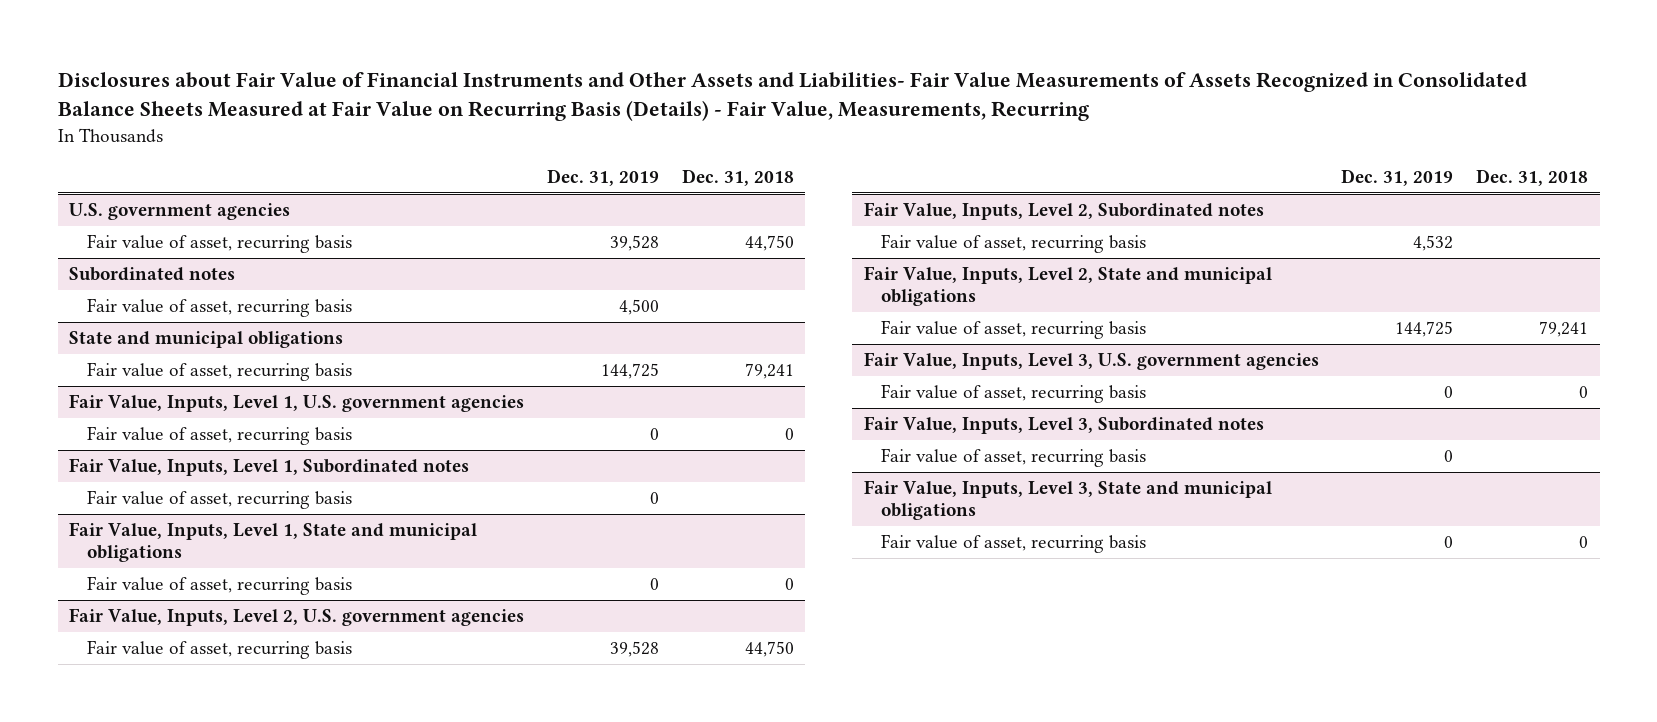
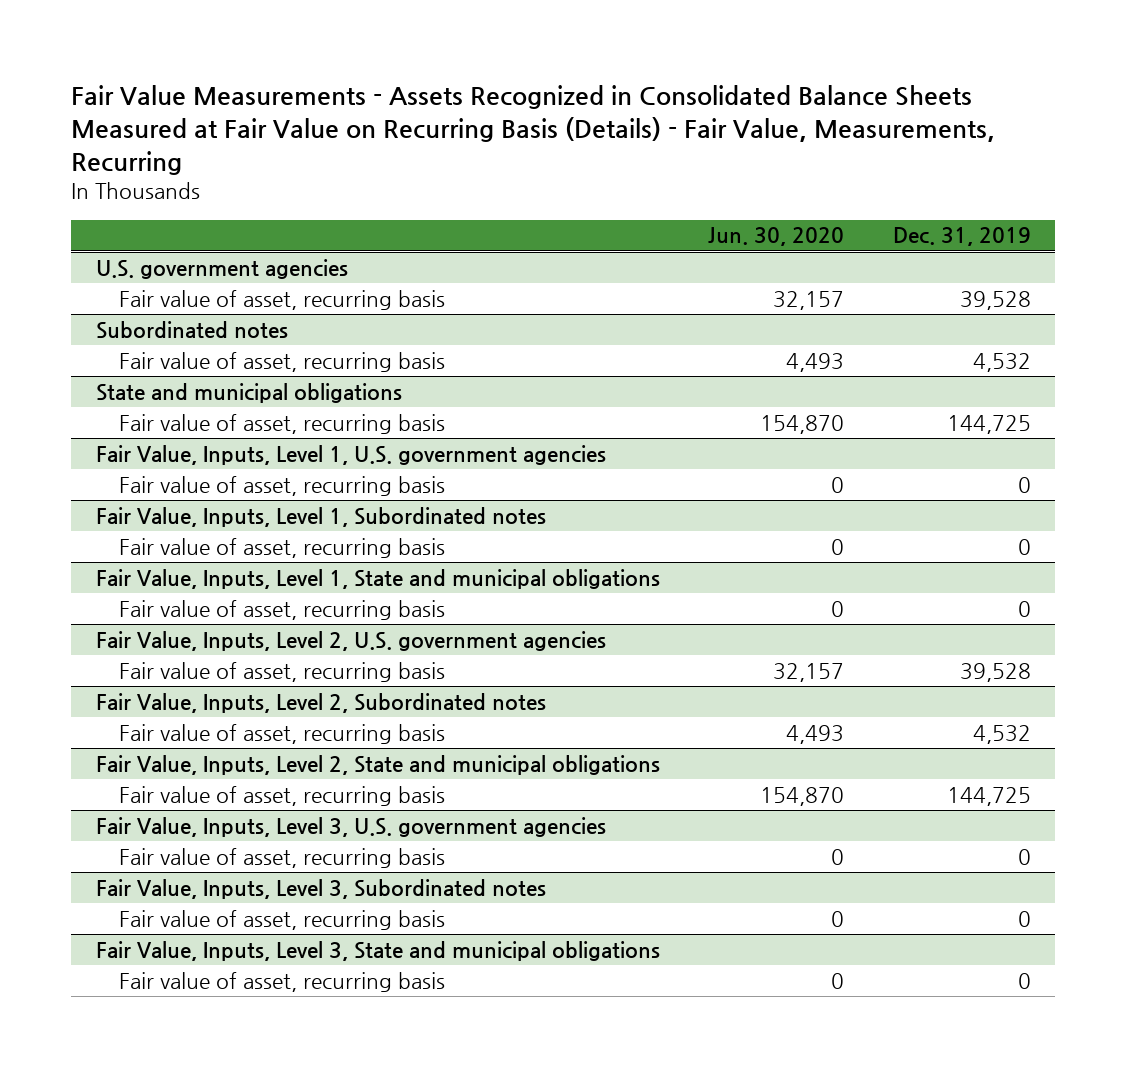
- Disclosures about Fair Value of Financial Instruments and Other Assets and Liabilities- Fair Value Measurements of Assets Recognized in Consolidated Balance Sheets Measured at Fair Value on Recurring Basis (Details) - Fair Value, Measurements, Recurring
+ Fair Value Measurements - Assets Recognized in Consolidated Balance Sheets Measured at Fair Value on Recurring Basis (Details) - Fair Value, Measurements, Recurring
- | Dec. 31, 2019 | Dec. 31, 2018
+ | Jun. 30, 2020 | Dec. 31, 2019
@ Subordinated notes
- Fair value of asset, recurring basis | 4,500 |
+ Fair value of asset, recurring basis | 4,493 | 4,532

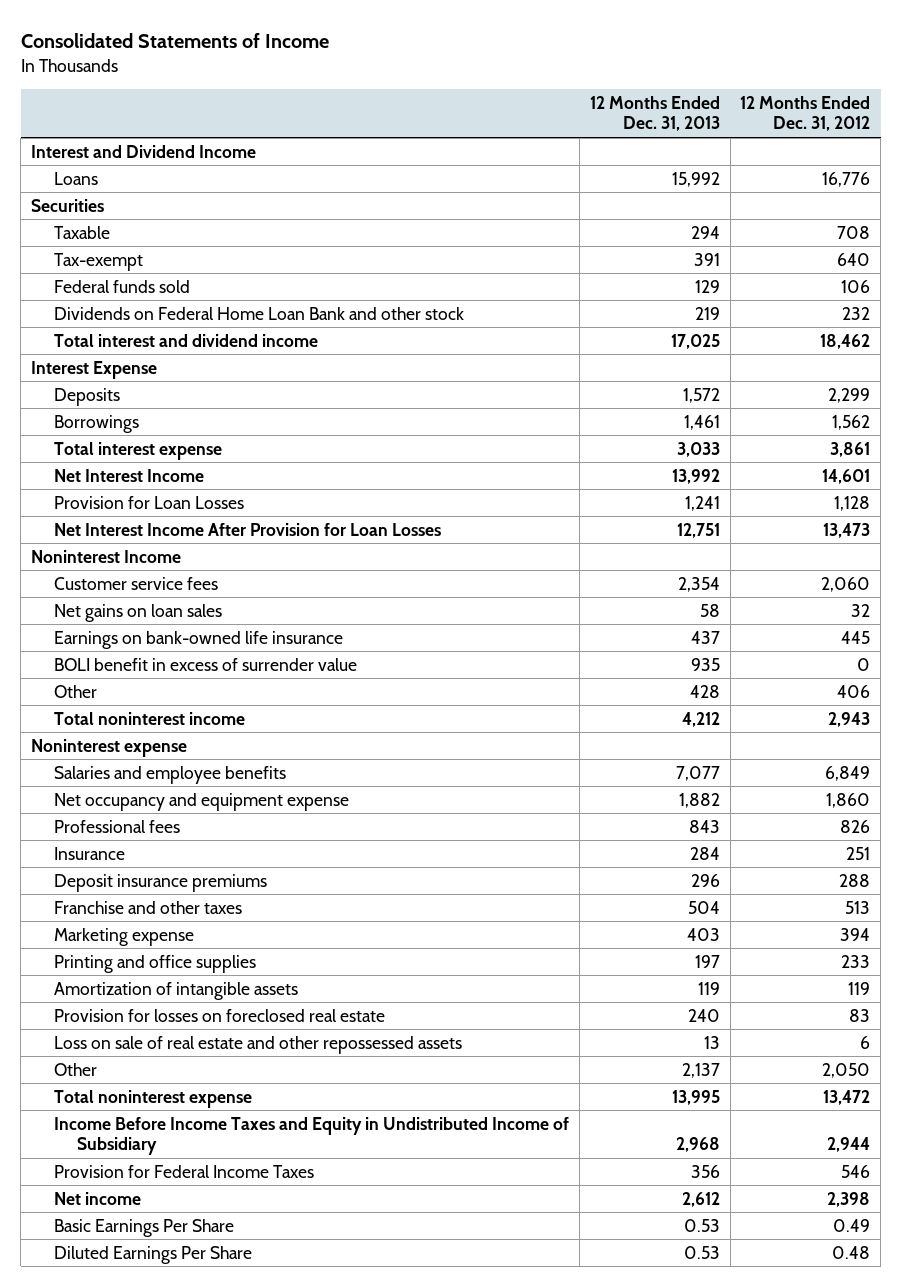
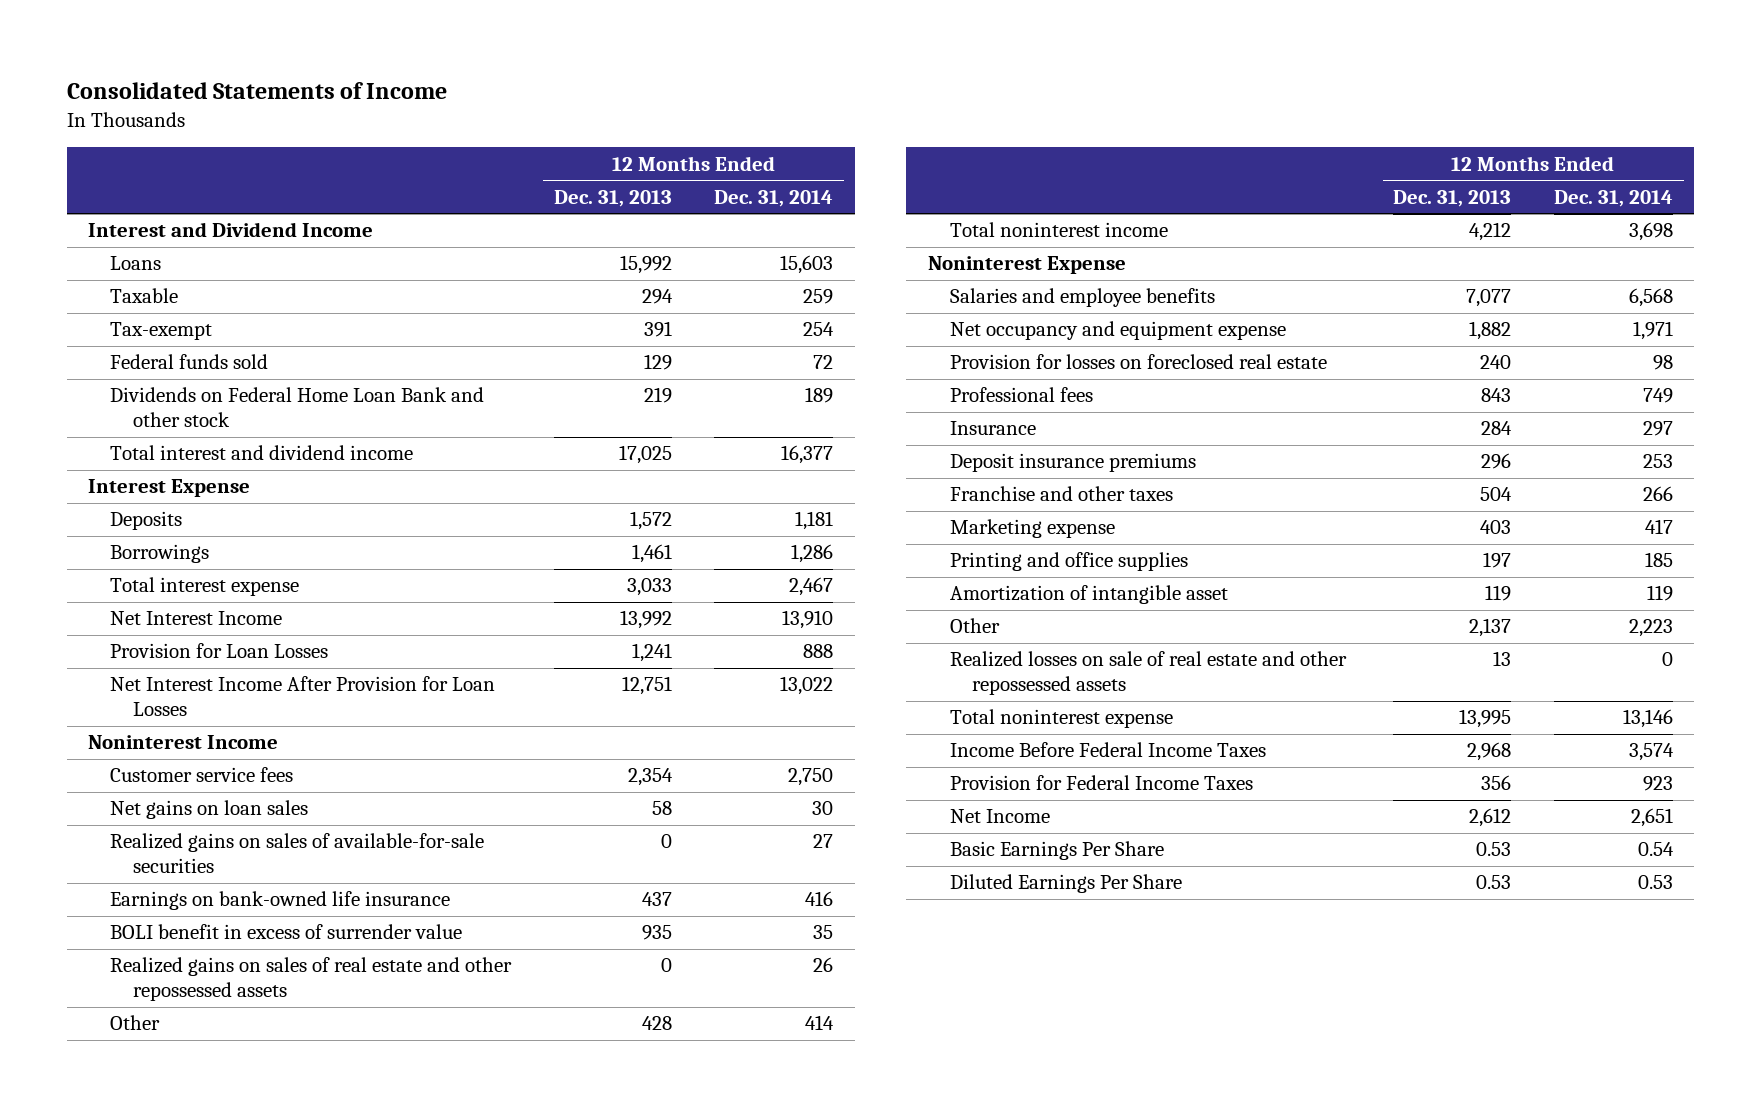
- | 12 Months Ended Dec. 31, 2013 | 12 Months Ended Dec. 31, 2012
+ | 12 Months Ended Dec. 31, 2013 | 12 Months Ended Dec. 31, 2014
- Securities
+ Realized gains on sales of available-for-sale securities | 0 | 27
+ Realized gains on sales of real estate and other repossessed assets | 0 | 26
- Noninterest expense
+ Noninterest Expense
moved up: Provision for losses on foreclosed real estate | 240 | 98
- Amortization of intangible assets | 119 | 119
- Loss on sale of real estate and other repossessed assets | 13 | 6
+ Amortization of intangible asset | 119 | 119
+ Realized losses on sale of real estate and other repossessed assets | 13 | 0
- Income Before Income Taxes and Equity in Undistributed Income of Subsidiary | 2,968 | 2,944
+ Income Before Federal Income Taxes | 2,968 | 3,574
- Net income | 2,612 | 2,398
+ Net Income | 2,612 | 2,651

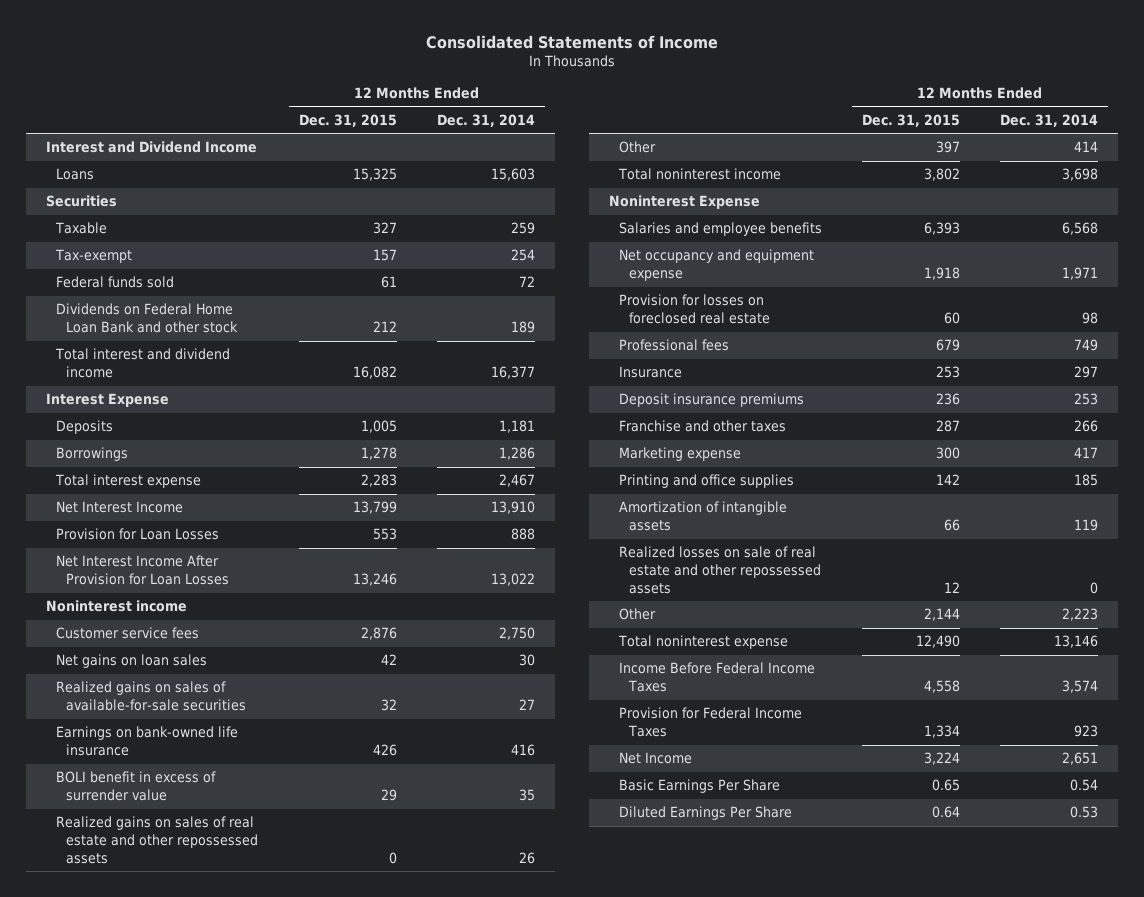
- | 12 Months Ended Dec. 31, 2013 | 12 Months Ended Dec. 31, 2014
+ | 12 Months Ended Dec. 31, 2015 | 12 Months Ended Dec. 31, 2014
+ Securities
- Noninterest Income
+ Noninterest income
- Amortization of intangible asset | 119 | 119
+ Amortization of intangible assets | 66 | 119
moved down: Other | 2,144 | 2,223

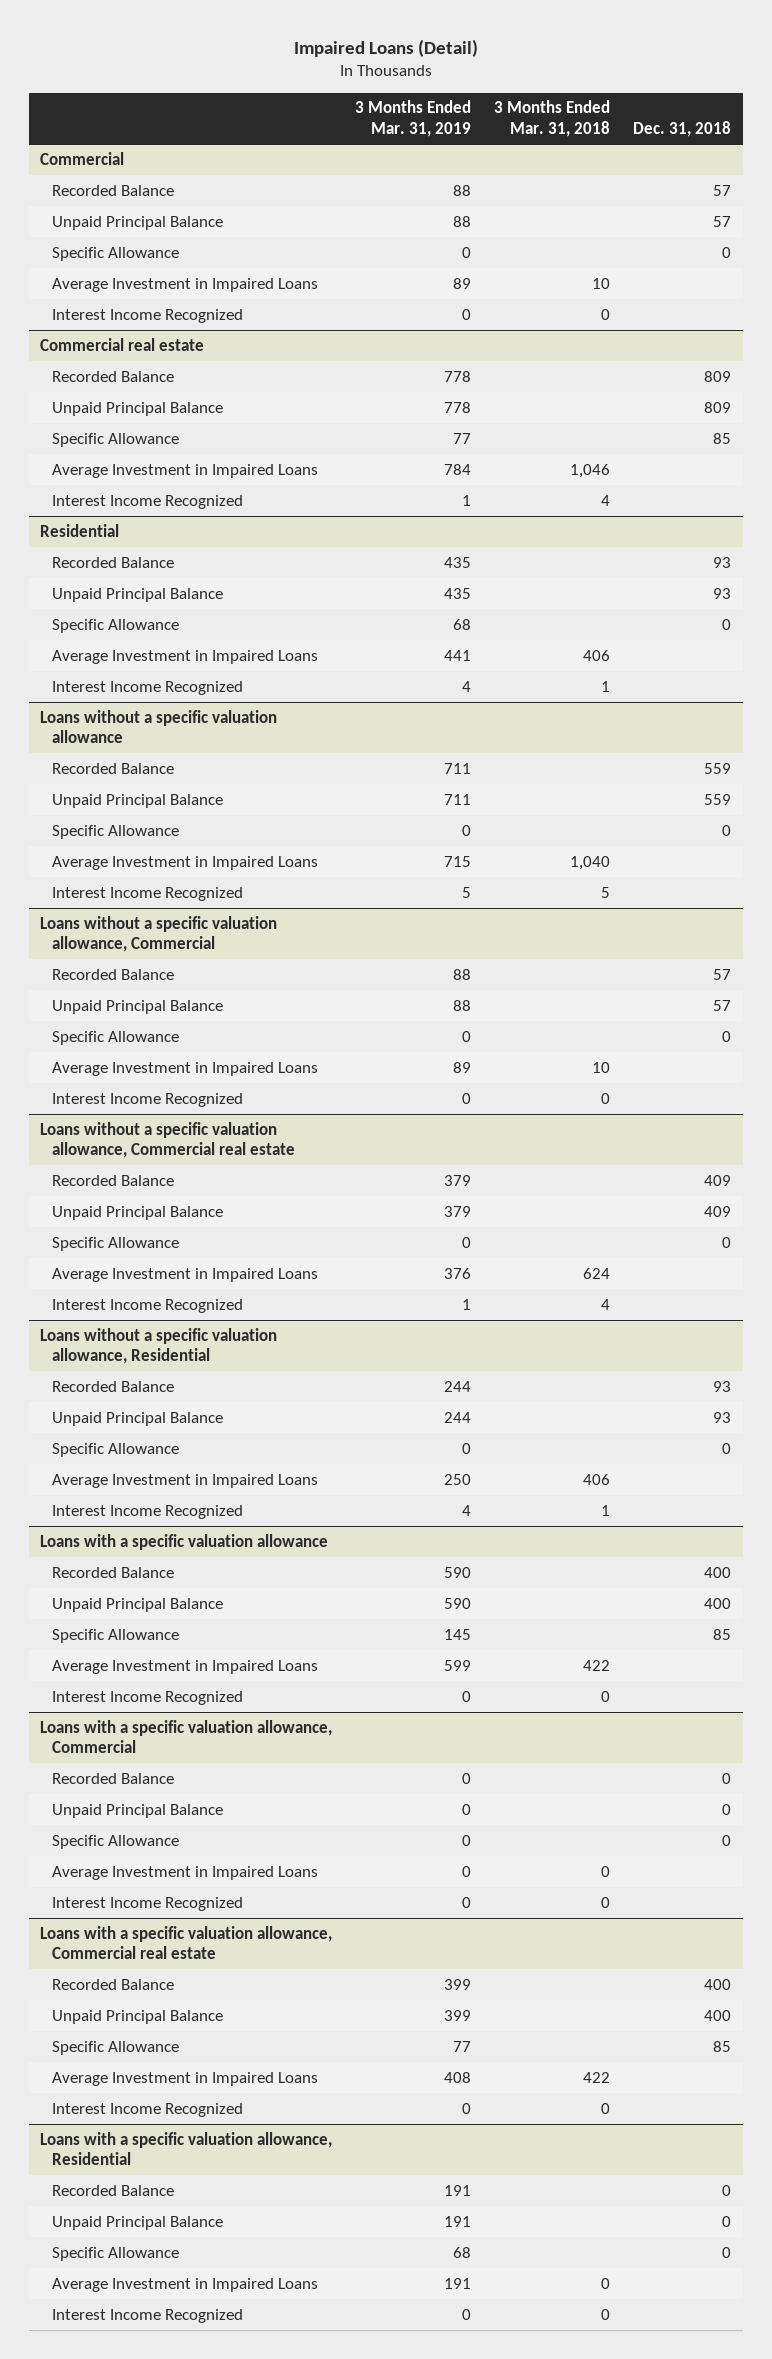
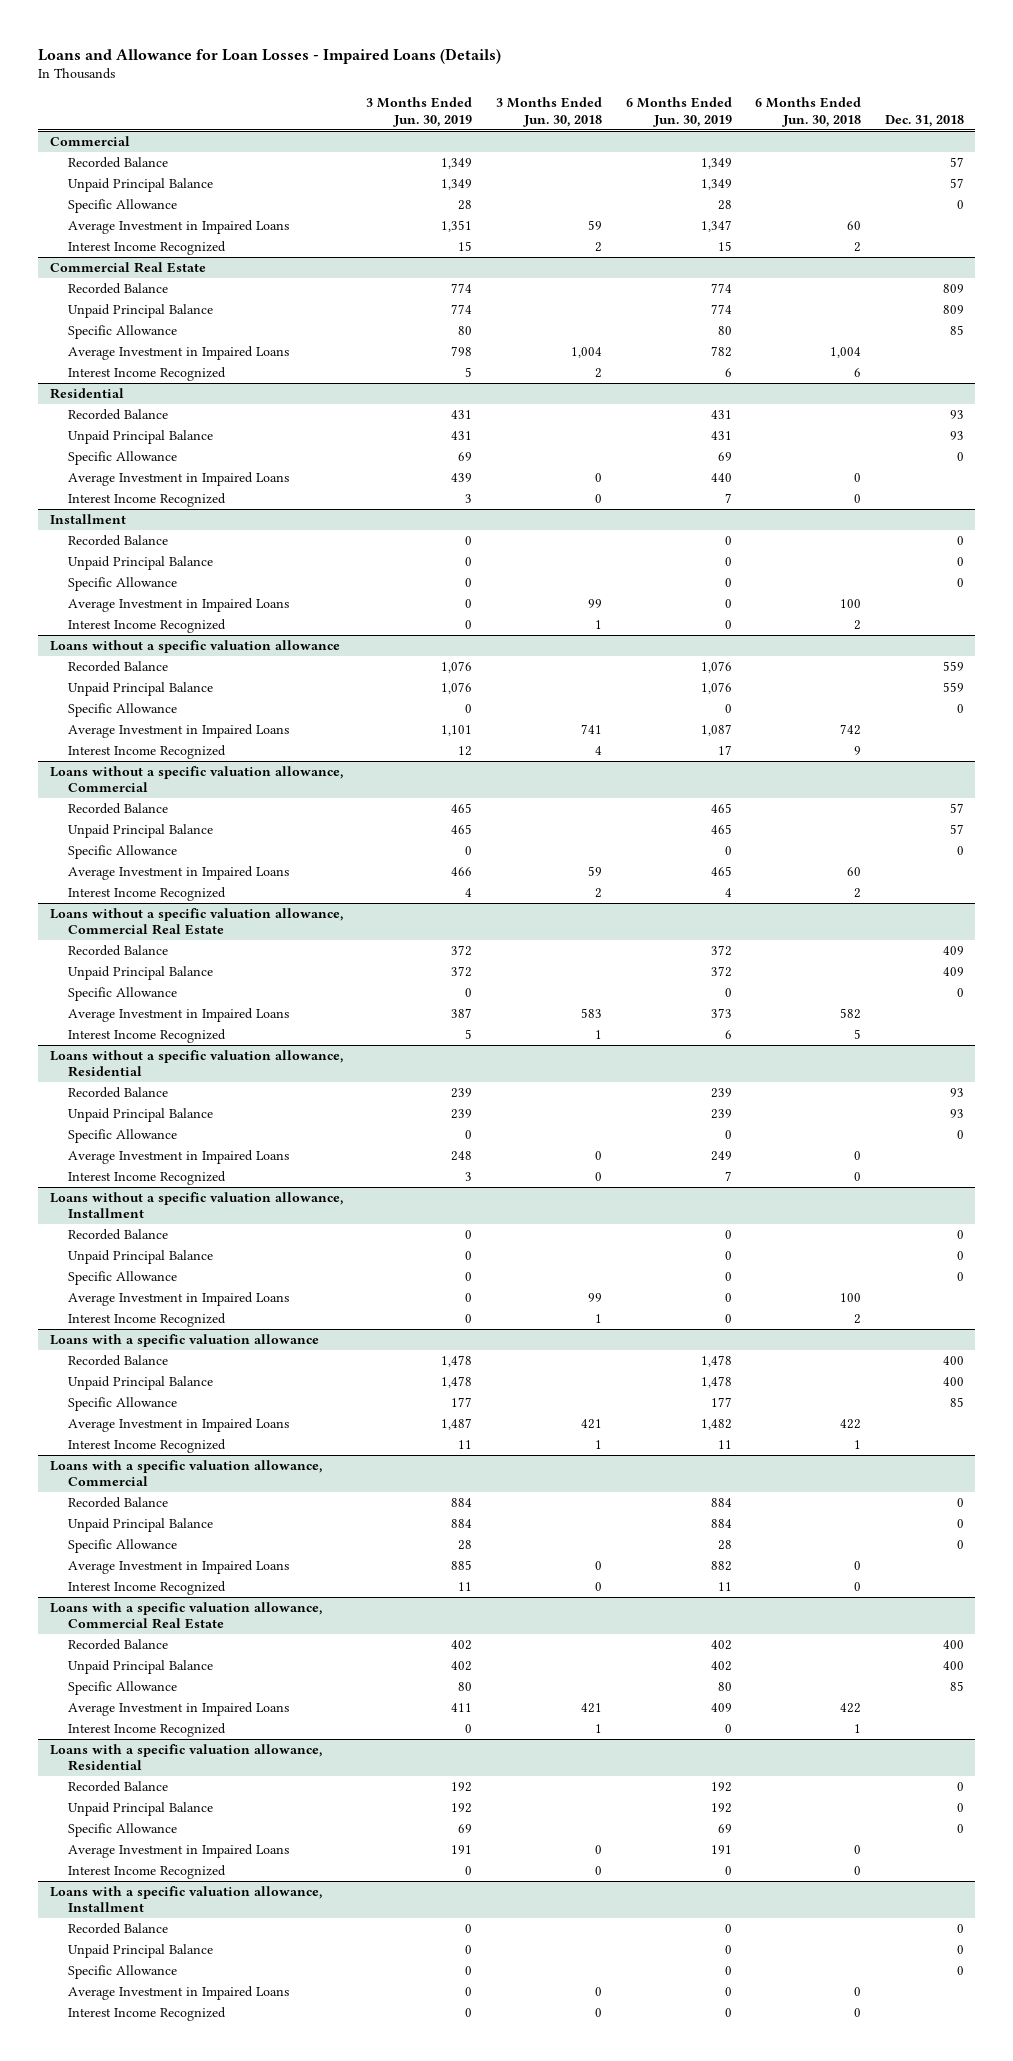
- Impaired Loans (Detail)
+ Loans and Allowance for Loan Losses - Impaired Loans (Details)
- | 3 Months Ended Mar. 31, 2019 | 3 Months Ended Mar. 31, 2018 | Dec. 31, 2018
+ | 3 Months Ended Jun. 30, 2019 | 3 Months Ended Jun. 30, 2018 | 6 Months Ended Jun. 30, 2019 | 6 Months Ended Jun. 30, 2018 | Dec. 31, 2018
- Commercial real estate
+ Commercial Real Estate
+ Installment
+ Recorded Balance | 0 | | 0 | | 0
+ Unpaid Principal Balance | 0 | | 0 | | 0
+ Specific Allowance | 0 | | 0 | | 0
+ Average Investment in Impaired Loans | 0 | 99 | 0 | 100 |
+ Interest Income Recognized | 0 | 1 | 0 | 2 |
- Loans without a specific valuation allowance, Commercial real estate
+ Loans without a specific valuation allowance, Commercial Real Estate
+ Loans without a specific valuation allowance, Installment
+ Recorded Balance | 0 | | 0 | | 0
+ Unpaid Principal Balance | 0 | | 0 | | 0
+ Specific Allowance | 0 | | 0 | | 0
+ Average Investment in Impaired Loans | 0 | 99 | 0 | 100 |
+ Interest Income Recognized | 0 | 1 | 0 | 2 |
- Loans with a specific valuation allowance, Commercial real estate
+ Loans with a specific valuation allowance, Commercial Real Estate
+ Loans with a specific valuation allowance, Installment
+ Recorded Balance | 0 | | 0 | | 0
+ Unpaid Principal Balance | 0 | | 0 | | 0
+ Specific Allowance | 0 | | 0 | | 0
+ Average Investment in Impaired Loans | 0 | 0 | 0 | 0 |
+ Interest Income Recognized | 0 | 0 | 0 | 0 |

